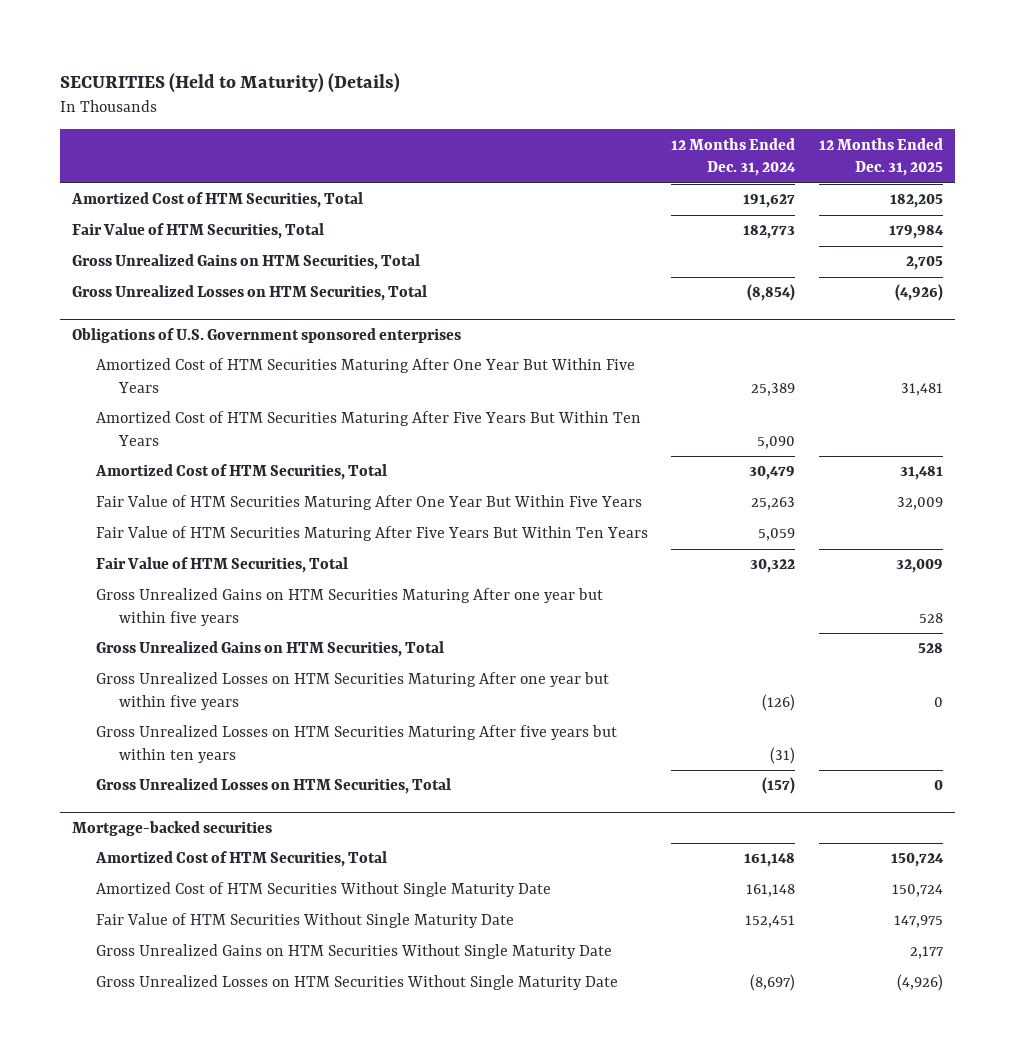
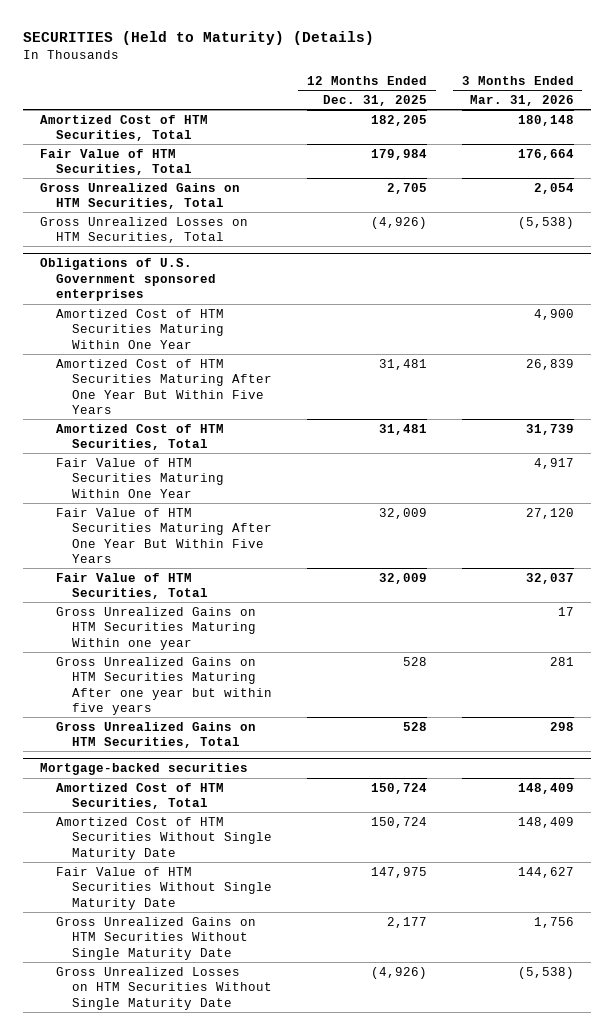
- | 12 Months Ended Dec. 31, 2024 | 12 Months Ended Dec. 31, 2025
+ | 12 Months Ended Dec. 31, 2025 | 3 Months Ended Mar. 31, 2026
@ Obligations of U.S. Government sponsored enterprises
+ Amortized Cost of HTM Securities Maturing Within One Year | | 4,900
- Amortized Cost of HTM Securities Maturing After Five Years But Within Ten Years | 5,090 |
+ Fair Value of HTM Securities Maturing Within One Year | | 4,917
- Fair Value of HTM Securities Maturing After Five Years But Within Ten Years | 5,059 |
+ Gross Unrealized Gains on HTM Securities Maturing Within one year | | 17
- Gross Unrealized Losses on HTM Securities Maturing After one year but within five years | (126) | 0
- Gross Unrealized Losses on HTM Securities Maturing After five years but within ten years | (31) |
- Gross Unrealized Losses on HTM Securities, Total | (157) | 0

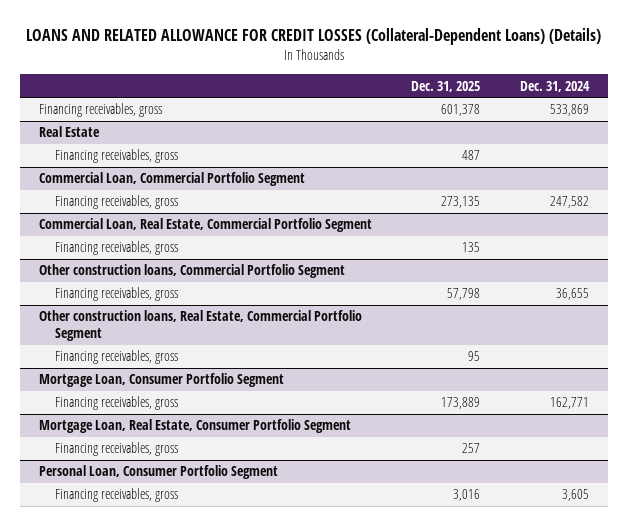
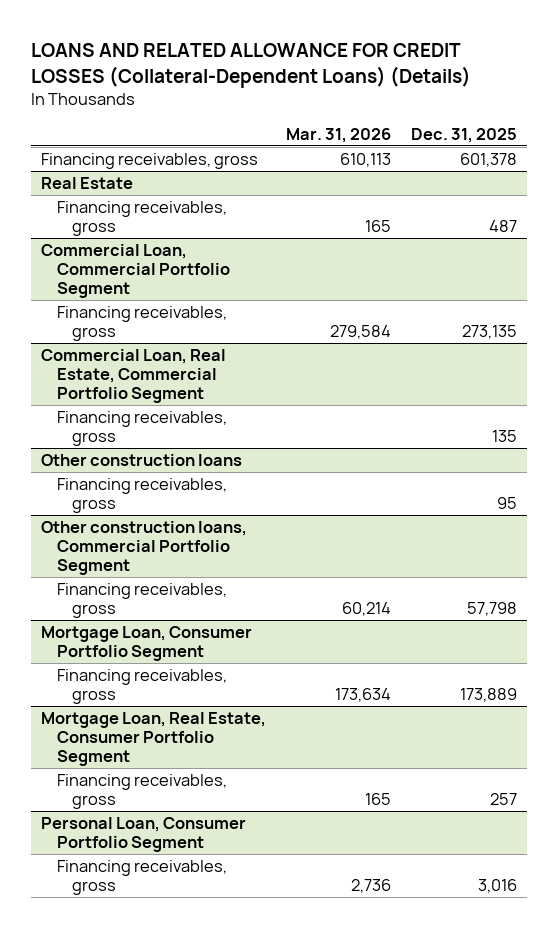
- | Dec. 31, 2025 | Dec. 31, 2024
+ | Mar. 31, 2026 | Dec. 31, 2025
+ Other construction loans
+ Financing receivables, gross | | 95
- Other construction loans, Real Estate, Commercial Portfolio Segment
- Financing receivables, gross | 95 |

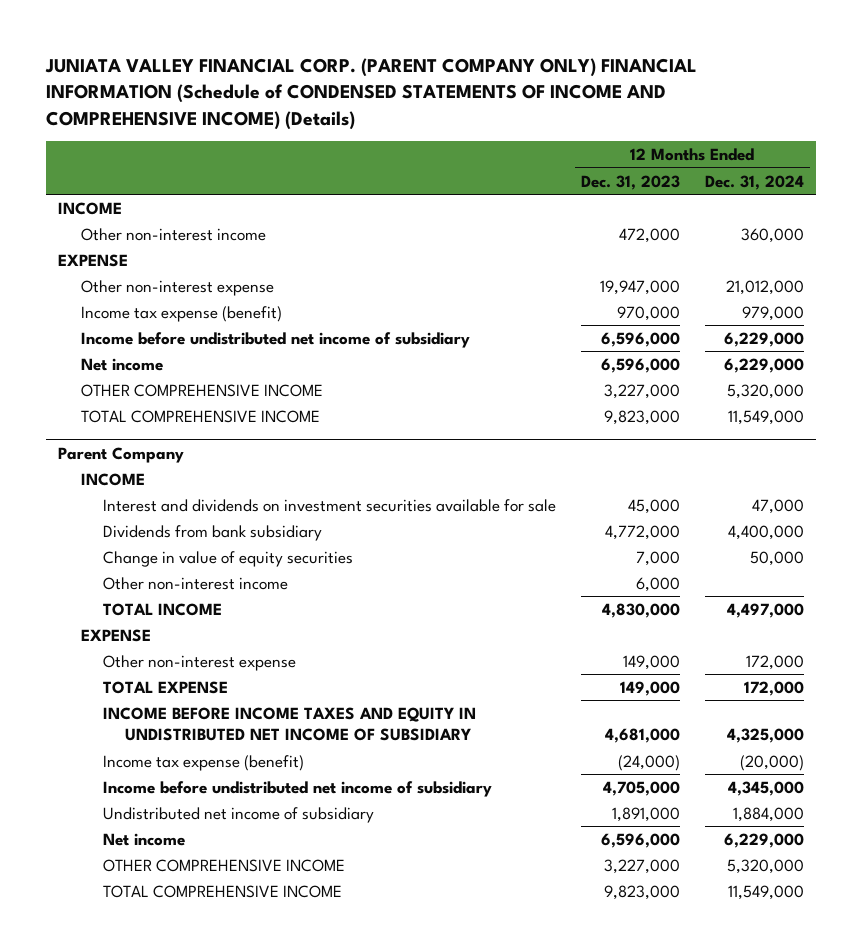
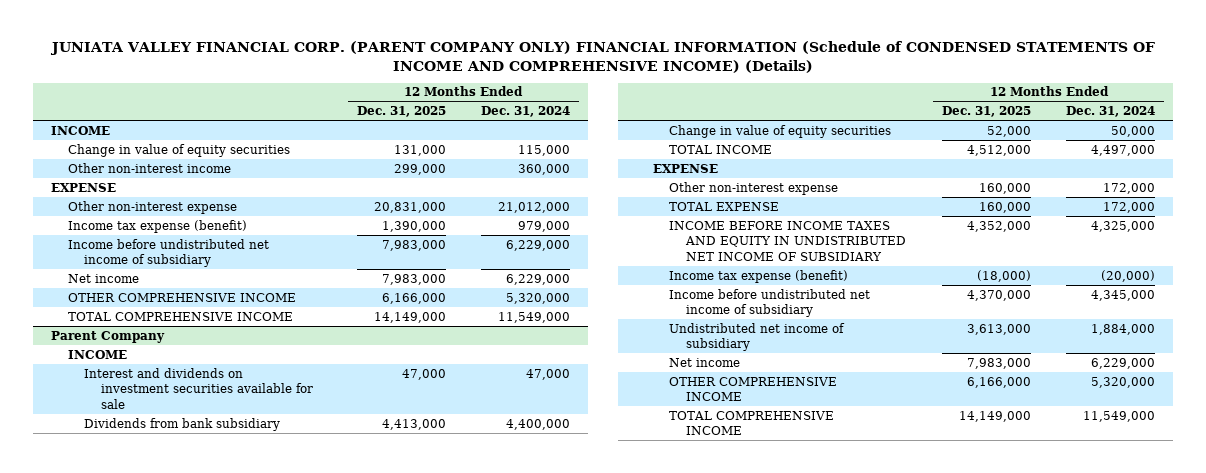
- | 12 Months Ended Dec. 31, 2023 | 12 Months Ended Dec. 31, 2024
+ | 12 Months Ended Dec. 31, 2025 | 12 Months Ended Dec. 31, 2024
+ Change in value of equity securities | 131,000 | 115,000
@ Parent Company
- Other non-interest income | 6,000 |

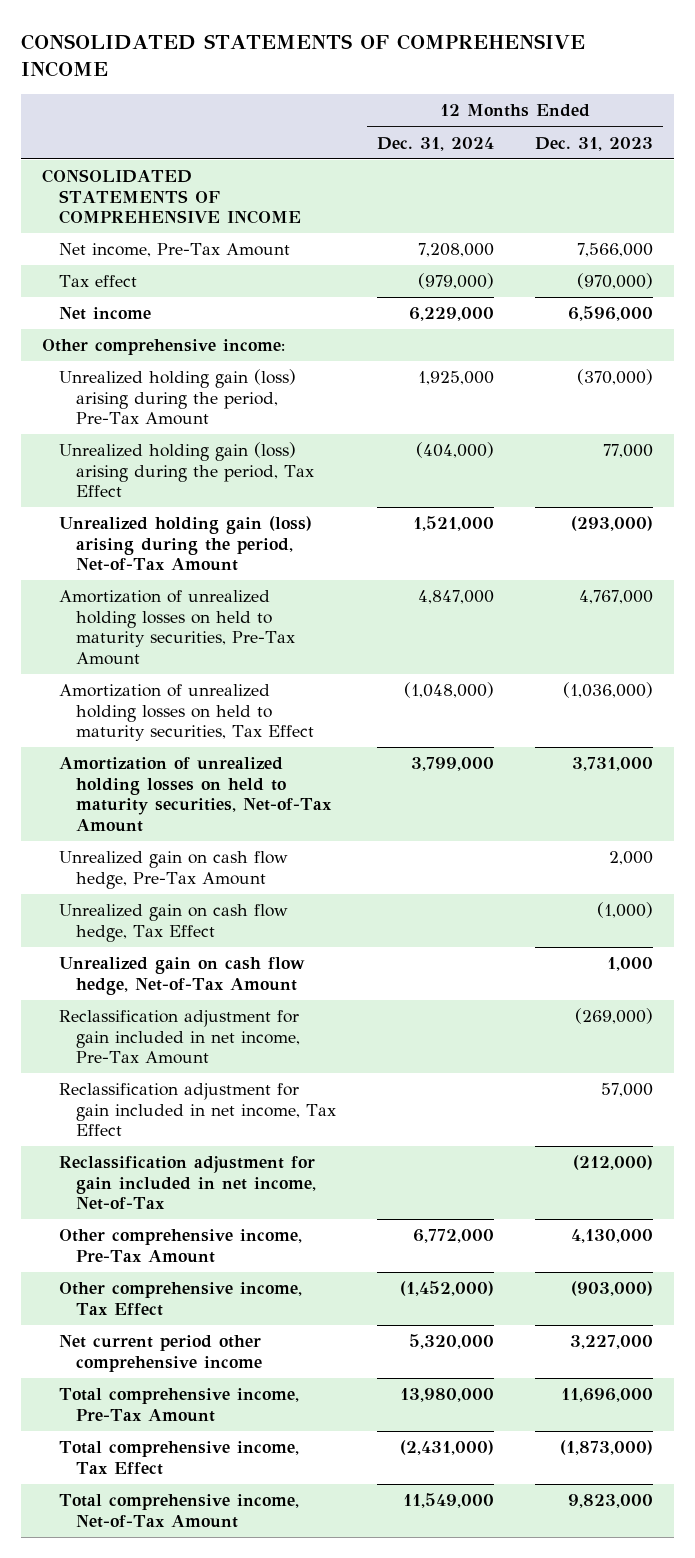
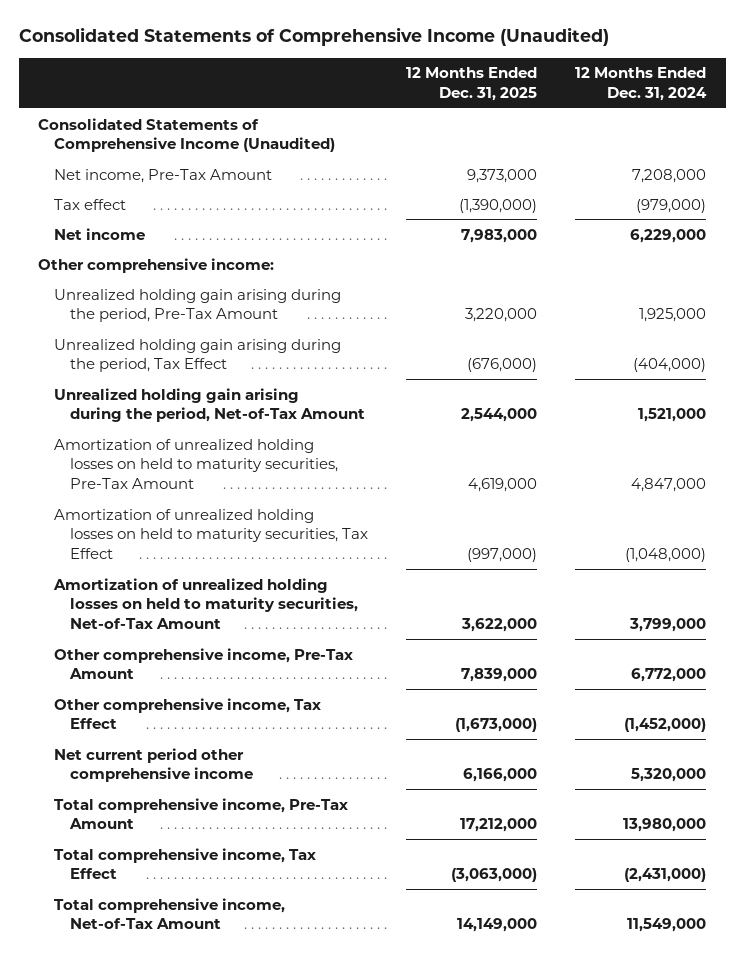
- CONSOLIDATED STATEMENTS OF COMPREHENSIVE INCOME
+ Consolidated Statements of Comprehensive Income (Unaudited)
- | 12 Months Ended Dec. 31, 2024 | 12 Months Ended Dec. 31, 2023
+ | 12 Months Ended Dec. 31, 2025 | 12 Months Ended Dec. 31, 2024
- CONSOLIDATED STATEMENTS OF COMPREHENSIVE INCOME
+ Consolidated Statements of Comprehensive Income (Unaudited)
- Unrealized holding gain (loss) arising during the period, Pre-Tax Amount | 1,925,000 | (370,000)
- Unrealized holding gain (loss) arising during the period, Tax Effect | (404,000) | 77,000
- Unrealized holding gain (loss) arising during the period, Net-of-Tax Amount | 1,521,000 | (293,000)
+ Unrealized holding gain arising during the period, Pre-Tax Amount | 3,220,000 | 1,925,000
+ Unrealized holding gain arising during the period, Tax Effect | (676,000) | (404,000)
+ Unrealized holding gain arising during the period, Net-of-Tax Amount | 2,544,000 | 1,521,000
- Unrealized gain on cash flow hedge, Pre-Tax Amount | | 2,000
- Unrealized gain on cash flow hedge, Tax Effect | | (1,000)
- Unrealized gain on cash flow hedge, Net-of-Tax Amount | | 1,000
- Reclassification adjustment for gain included in net income, Pre-Tax Amount | | (269,000)
- Reclassification adjustment for gain included in net income, Tax Effect | | 57,000
- Reclassification adjustment for gain included in net income, Net-of-Tax | | (212,000)

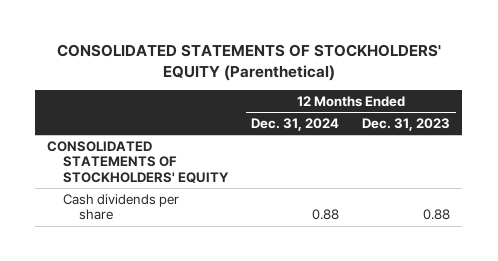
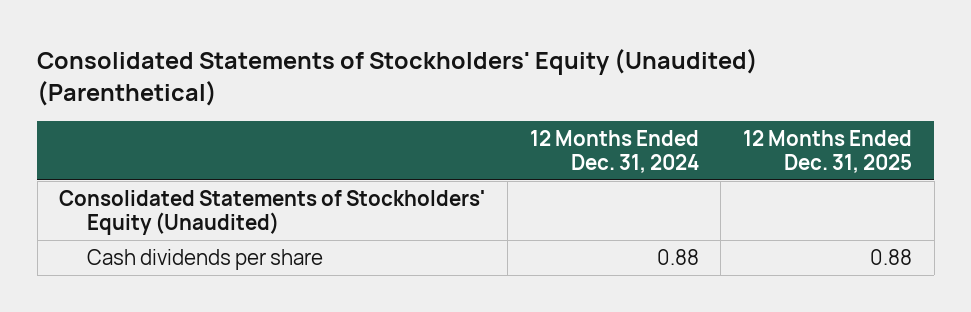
- CONSOLIDATED STATEMENTS OF STOCKHOLDERS' EQUITY (Parenthetical)
+ Consolidated Statements of Stockholders' Equity (Unaudited) (Parenthetical)
- | 12 Months Ended Dec. 31, 2024 | 12 Months Ended Dec. 31, 2023
+ | 12 Months Ended Dec. 31, 2024 | 12 Months Ended Dec. 31, 2025
- CONSOLIDATED STATEMENTS OF STOCKHOLDERS' EQUITY
+ Consolidated Statements of Stockholders' Equity (Unaudited)

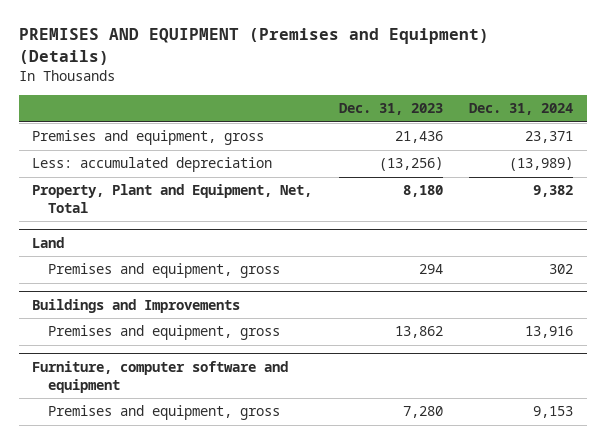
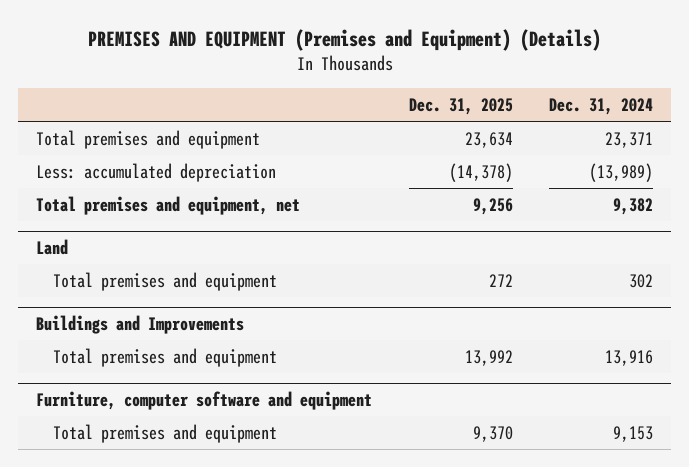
- | Dec. 31, 2023 | Dec. 31, 2024
+ | Dec. 31, 2025 | Dec. 31, 2024
- Premises and equipment, gross | 21,436 | 23,371
+ Total premises and equipment | 23,634 | 23,371
- Property, Plant and Equipment, Net, Total | 8,180 | 9,382
+ Total premises and equipment, net | 9,256 | 9,382
@ Land
- Premises and equipment, gross | 294 | 302
+ Total premises and equipment | 272 | 302
@ Buildings and Improvements
- Premises and equipment, gross | 13,862 | 13,916
+ Total premises and equipment | 13,992 | 13,916
@ Furniture, computer software and equipment
- Premises and equipment, gross | 7,280 | 9,153
+ Total premises and equipment | 9,370 | 9,153

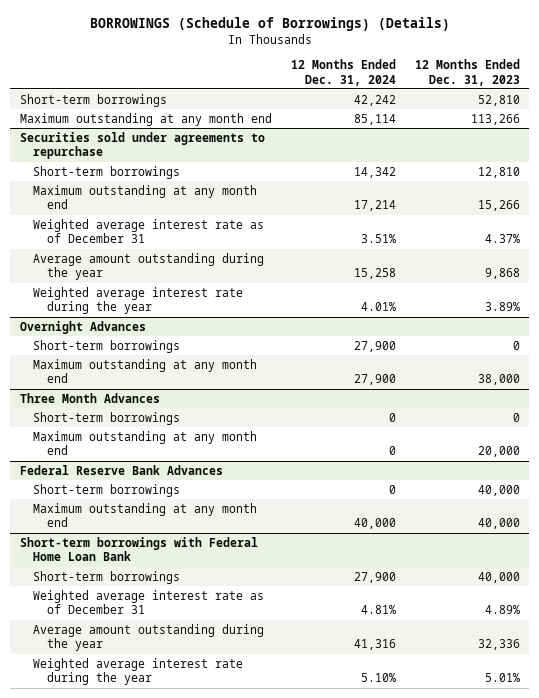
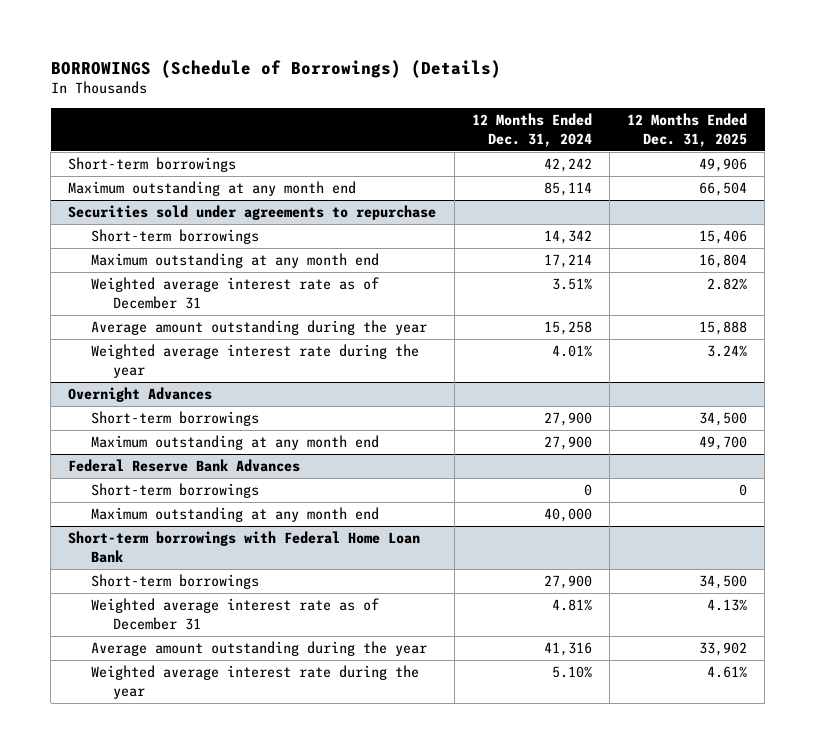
- | 12 Months Ended Dec. 31, 2024 | 12 Months Ended Dec. 31, 2023
+ | 12 Months Ended Dec. 31, 2024 | 12 Months Ended Dec. 31, 2025
- Three Month Advances
- Short-term borrowings | 0 | 0
- Maximum outstanding at any month end | 0 | 20,000

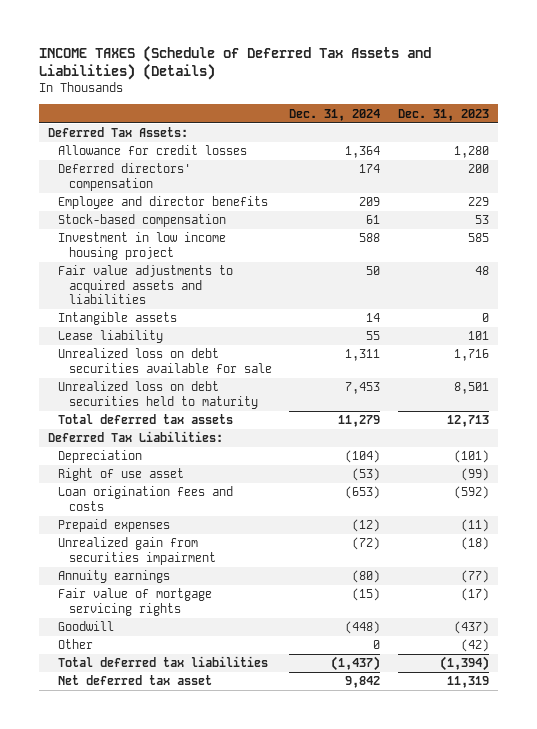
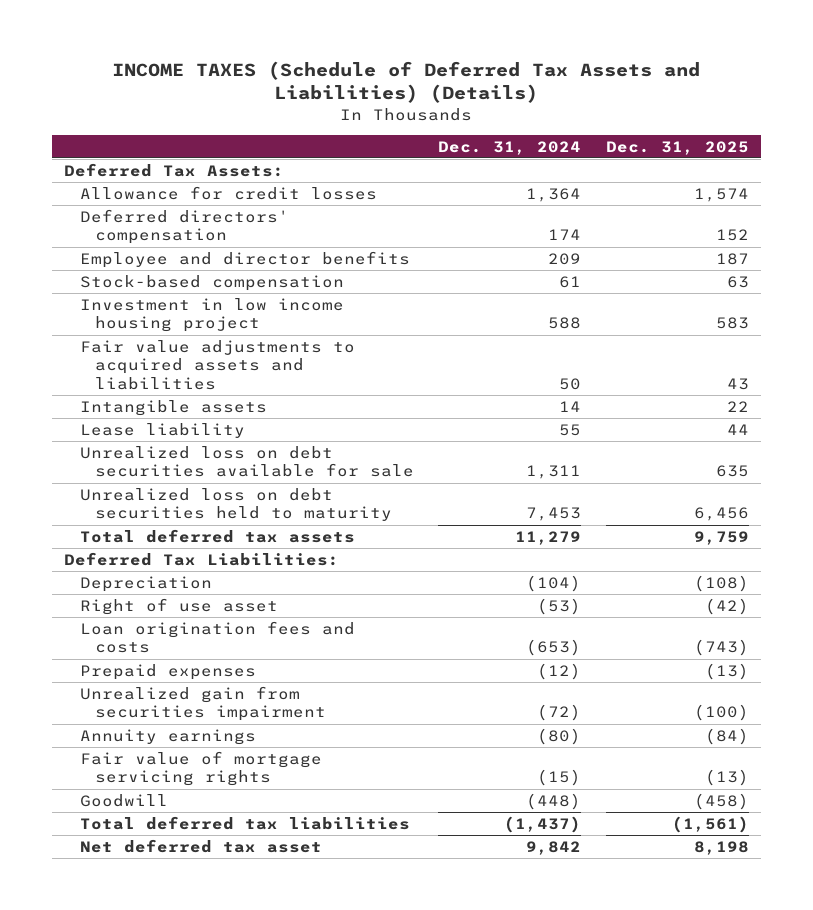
- | Dec. 31, 2024 | Dec. 31, 2023
+ | Dec. 31, 2024 | Dec. 31, 2025
- Other | 0 | (42)

